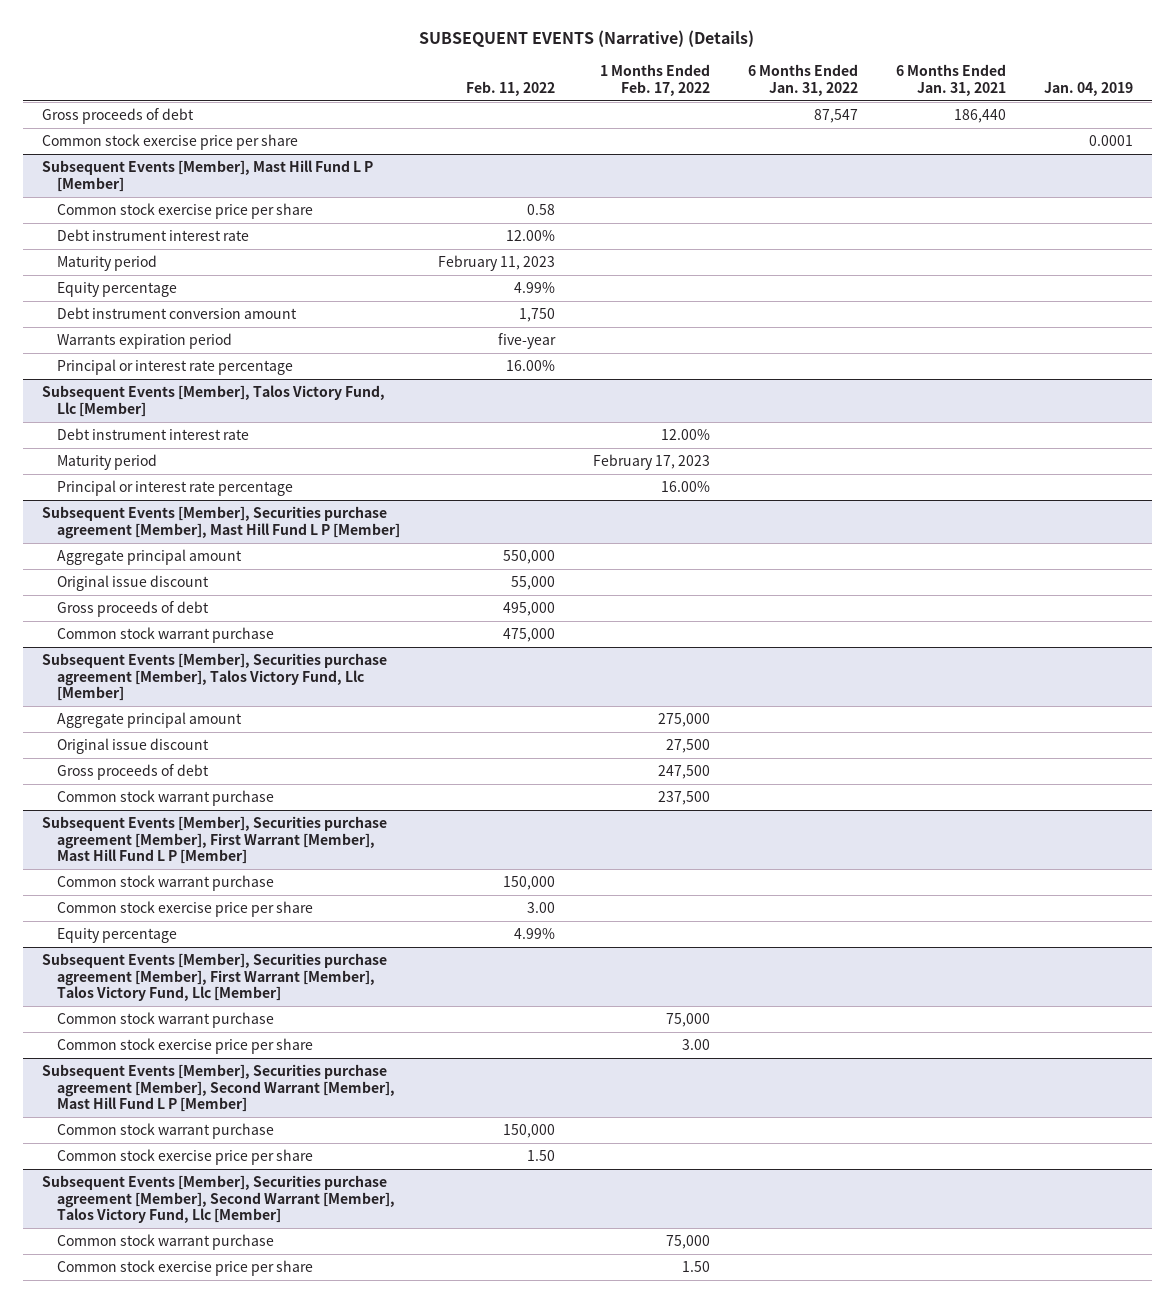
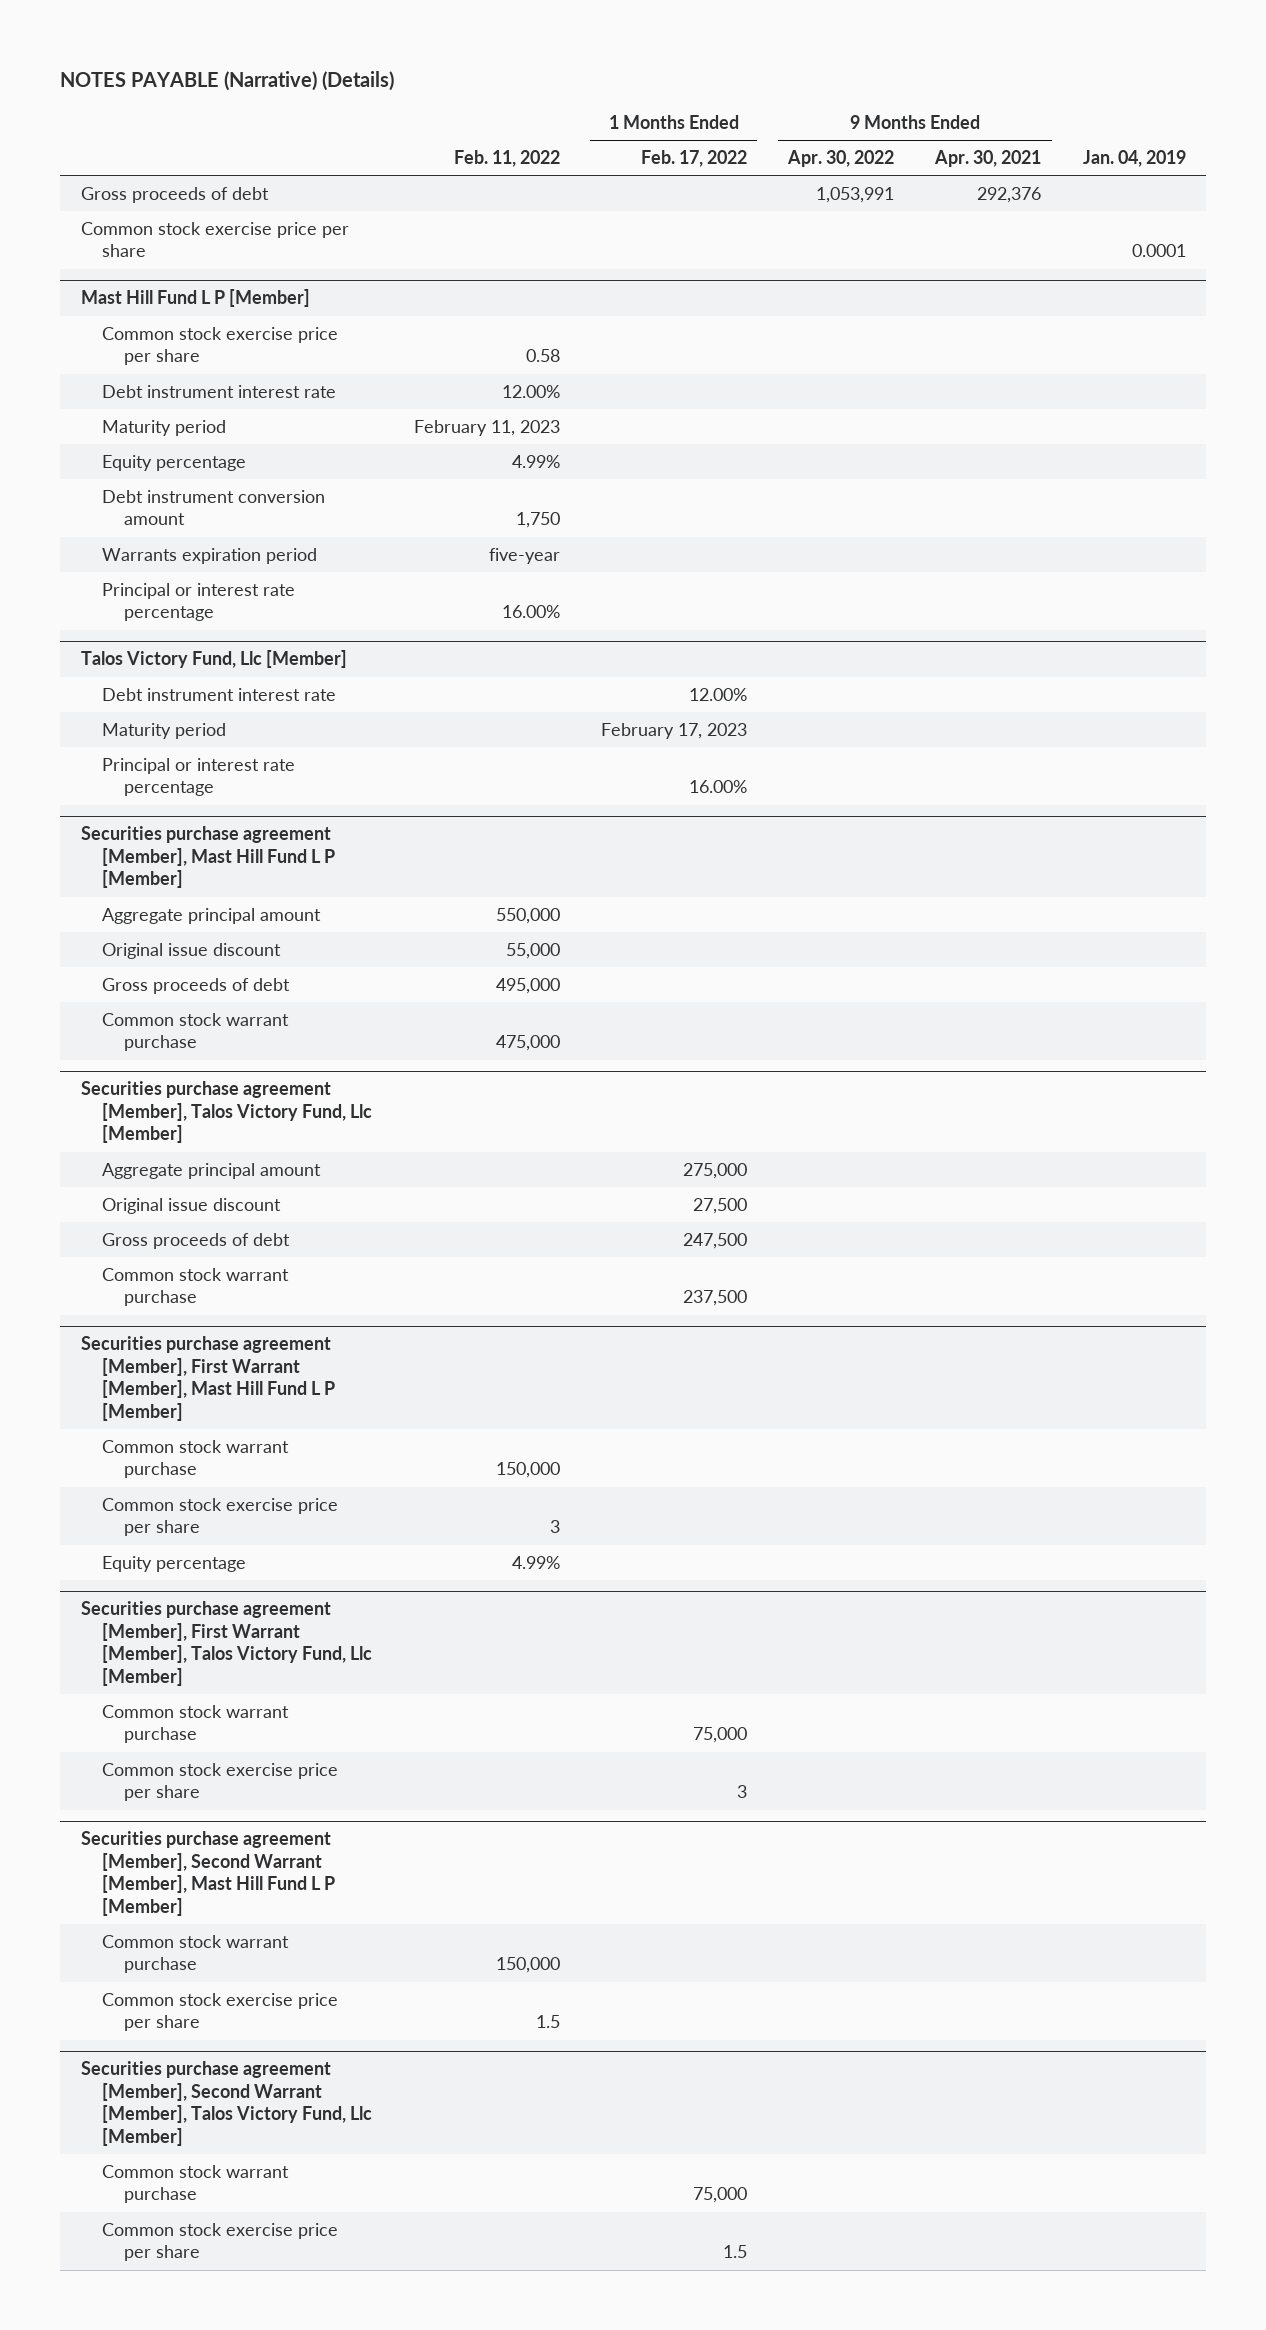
- SUBSEQUENT EVENTS (Narrative) (Details)
+ NOTES PAYABLE (Narrative) (Details)
- | Feb. 11, 2022 | 1 Months Ended Feb. 17, 2022 | 6 Months Ended Jan. 31, 2022 | 6 Months Ended Jan. 31, 2021 | Jan. 04, 2019
+ | Feb. 11, 2022 | 1 Months Ended Feb. 17, 2022 | 9 Months Ended Apr. 30, 2022 | 9 Months Ended Apr. 30, 2021 | Jan. 04, 2019
- Subsequent Events [Member], Mast Hill Fund L P [Member]
+ Mast Hill Fund L P [Member]
- Subsequent Events [Member], Talos Victory Fund, Llc [Member]
+ Talos Victory Fund, Llc [Member]
- Subsequent Events [Member], Securities purchase agreement [Member], Mast Hill Fund L P [Member]
+ Securities purchase agreement [Member], Mast Hill Fund L P [Member]
- Subsequent Events [Member], Securities purchase agreement [Member], Talos Victory Fund, Llc [Member]
+ Securities purchase agreement [Member], Talos Victory Fund, Llc [Member]
- Subsequent Events [Member], Securities purchase agreement [Member], First Warrant [Member], Mast Hill Fund L P [Member]
+ Securities purchase agreement [Member], First Warrant [Member], Mast Hill Fund L P [Member]
- Common stock exercise price per share | 3.00 | | | |
+ Common stock exercise price per share | 3 | | | |
- Subsequent Events [Member], Securities purchase agreement [Member], First Warrant [Member], Talos Victory Fund, Llc [Member]
+ Securities purchase agreement [Member], First Warrant [Member], Talos Victory Fund, Llc [Member]
- Common stock exercise price per share | | 3.00 | | |
- Subsequent Events [Member], Securities purchase agreement [Member], Second Warrant [Member], Mast Hill Fund L P [Member]
+ Common stock exercise price per share | | 3 | | |
+ Securities purchase agreement [Member], Second Warrant [Member], Mast Hill Fund L P [Member]
- Common stock exercise price per share | 1.50 | | | |
- Subsequent Events [Member], Securities purchase agreement [Member], Second Warrant [Member], Talos Victory Fund, Llc [Member]
+ Common stock exercise price per share | 1.5 | | | |
+ Securities purchase agreement [Member], Second Warrant [Member], Talos Victory Fund, Llc [Member]
- Common stock exercise price per share | | 1.50 | | |
+ Common stock exercise price per share | | 1.5 | | |

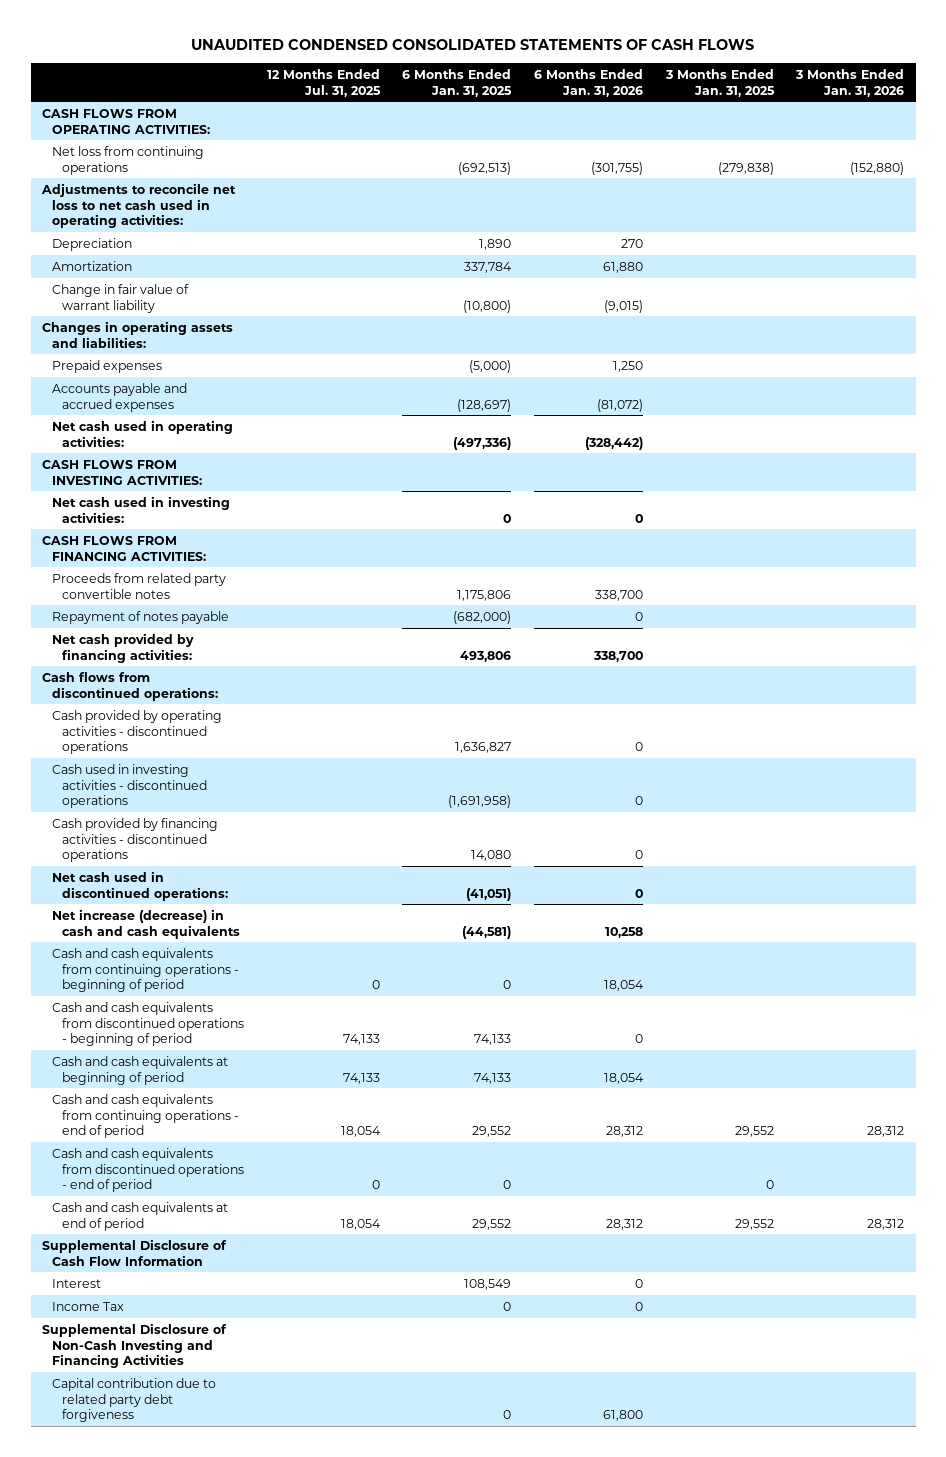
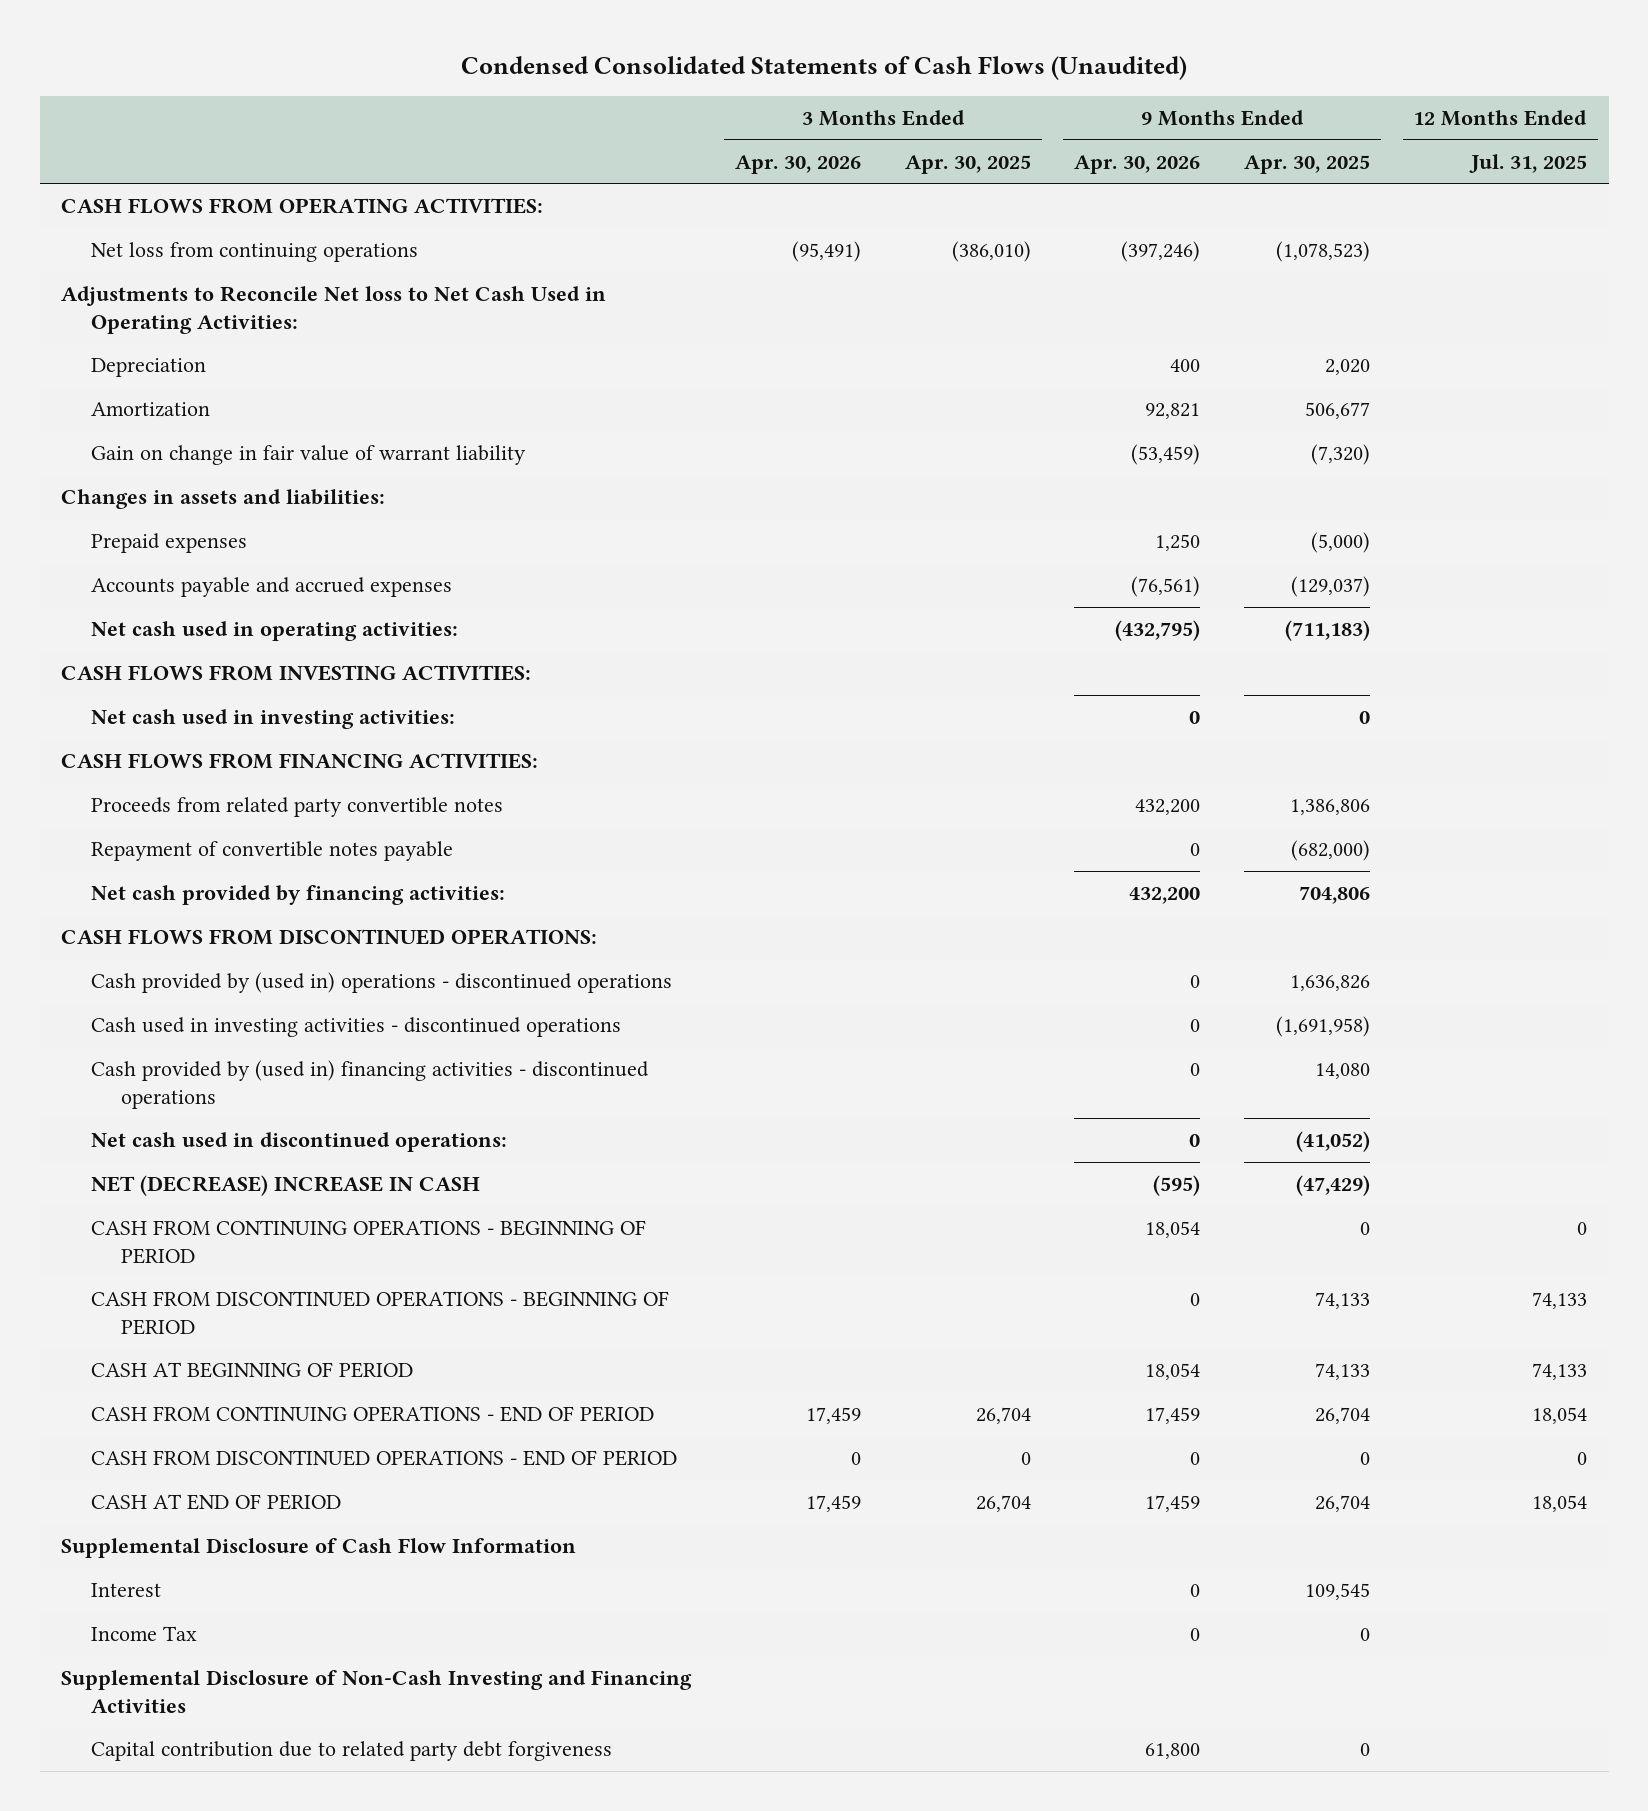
- UNAUDITED CONDENSED CONSOLIDATED STATEMENTS OF CASH FLOWS
+ Condensed Consolidated Statements of Cash Flows (Unaudited)
- | 12 Months Ended Jul. 31, 2025 | 6 Months Ended Jan. 31, 2025 | 6 Months Ended Jan. 31, 2026 | 3 Months Ended Jan. 31, 2025 | 3 Months Ended Jan. 31, 2026
+ | 3 Months Ended Apr. 30, 2026 | 3 Months Ended Apr. 30, 2025 | 9 Months Ended Apr. 30, 2026 | 9 Months Ended Apr. 30, 2025 | 12 Months Ended Jul. 31, 2025
- Adjustments to reconcile net loss to net cash used in operating activities:
+ Adjustments to Reconcile Net loss to Net Cash Used in Operating Activities:
- Change in fair value of warrant liability | | (10,800) | (9,015) | |
- Changes in operating assets and liabilities:
+ Gain on change in fair value of warrant liability | | | (53,459) | (7,320) |
+ Changes in assets and liabilities:
- Repayment of notes payable | | (682,000) | 0 | |
+ Repayment of convertible notes payable | | | 0 | (682,000) |
- Cash flows from discontinued operations:
- Cash provided by operating activities - discontinued operations | | 1,636,827 | 0 | |
+ CASH FLOWS FROM DISCONTINUED OPERATIONS:
+ Cash provided by (used in) operations - discontinued operations | | | 0 | 1,636,826 |
- Cash provided by financing activities - discontinued operations | | 14,080 | 0 | |
+ Cash provided by (used in) financing activities - discontinued operations | | | 0 | 14,080 |
- Net increase (decrease) in cash and cash equivalents | | (44,581) | 10,258 | |
- Cash and cash equivalents from continuing operations - beginning of period | 0 | 0 | 18,054 | |
- Cash and cash equivalents from discontinued operations - beginning of period | 74,133 | 74,133 | 0 | |
- Cash and cash equivalents at beginning of period | 74,133 | 74,133 | 18,054 | |
- Cash and cash equivalents from continuing operations - end of period | 18,054 | 29,552 | 28,312 | 29,552 | 28,312
- Cash and cash equivalents from discontinued operations - end of period | 0 | 0 | | 0 |
- Cash and cash equivalents at end of period | 18,054 | 29,552 | 28,312 | 29,552 | 28,312
+ NET (DECREASE) INCREASE IN CASH | | | (595) | (47,429) |
+ CASH FROM CONTINUING OPERATIONS - BEGINNING OF PERIOD | | | 18,054 | 0 | 0
+ CASH FROM DISCONTINUED OPERATIONS - BEGINNING OF PERIOD | | | 0 | 74,133 | 74,133
+ CASH AT BEGINNING OF PERIOD | | | 18,054 | 74,133 | 74,133
+ CASH FROM CONTINUING OPERATIONS - END OF PERIOD | 17,459 | 26,704 | 17,459 | 26,704 | 18,054
+ CASH FROM DISCONTINUED OPERATIONS - END OF PERIOD | 0 | 0 | 0 | 0 | 0
+ CASH AT END OF PERIOD | 17,459 | 26,704 | 17,459 | 26,704 | 18,054

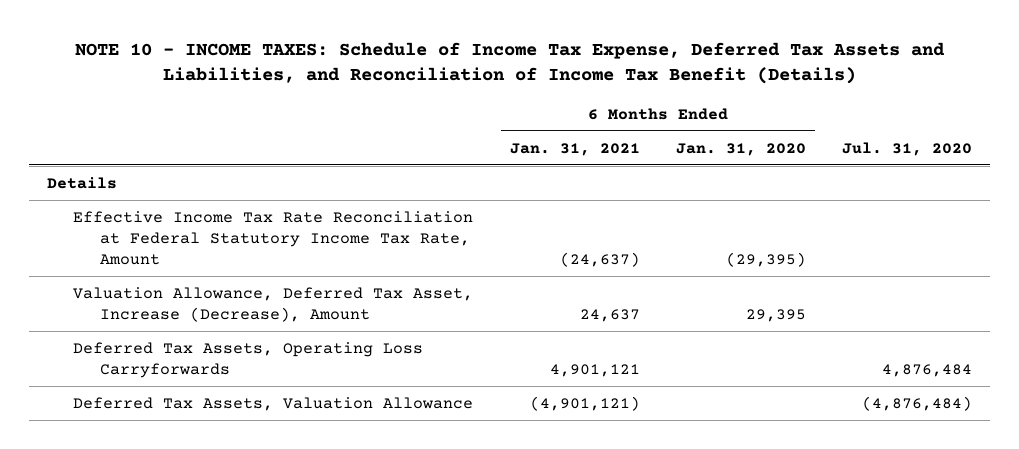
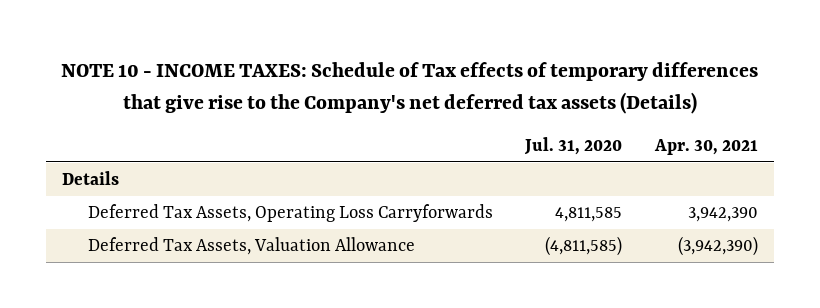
- NOTE 10 - INCOME TAXES: Schedule of Income Tax Expense, Deferred Tax Assets and Liabilities, and Reconciliation of Income Tax Benefit (Details)
+ NOTE 10 - INCOME TAXES: Schedule of Tax effects of temporary differences that give rise to the Company's net deferred tax assets (Details)
- | 6 Months Ended Jan. 31, 2021 | 6 Months Ended Jan. 31, 2020 | Jul. 31, 2020
+ | Jul. 31, 2020 | Apr. 30, 2021
- Effective Income Tax Rate Reconciliation at Federal Statutory Income Tax Rate, Amount | (24,637) | (29,395) |
- Valuation Allowance, Deferred Tax Asset, Increase (Decrease), Amount | 24,637 | 29,395 |
- Deferred Tax Assets, Operating Loss Carryforwards | 4,901,121 | | 4,876,484
- Deferred Tax Assets, Valuation Allowance | (4,901,121) | | (4,876,484)
+ Deferred Tax Assets, Operating Loss Carryforwards | 4,811,585 | 3,942,390
+ Deferred Tax Assets, Valuation Allowance | (4,811,585) | (3,942,390)

